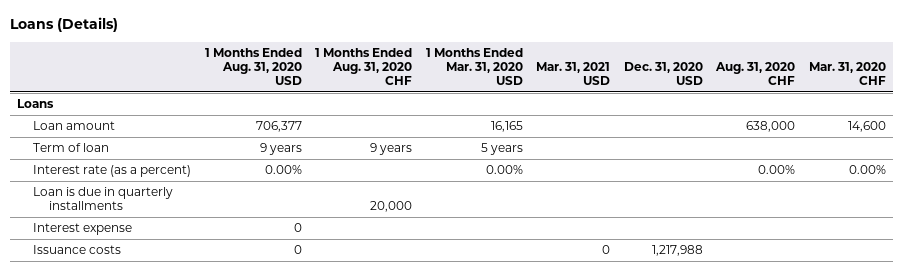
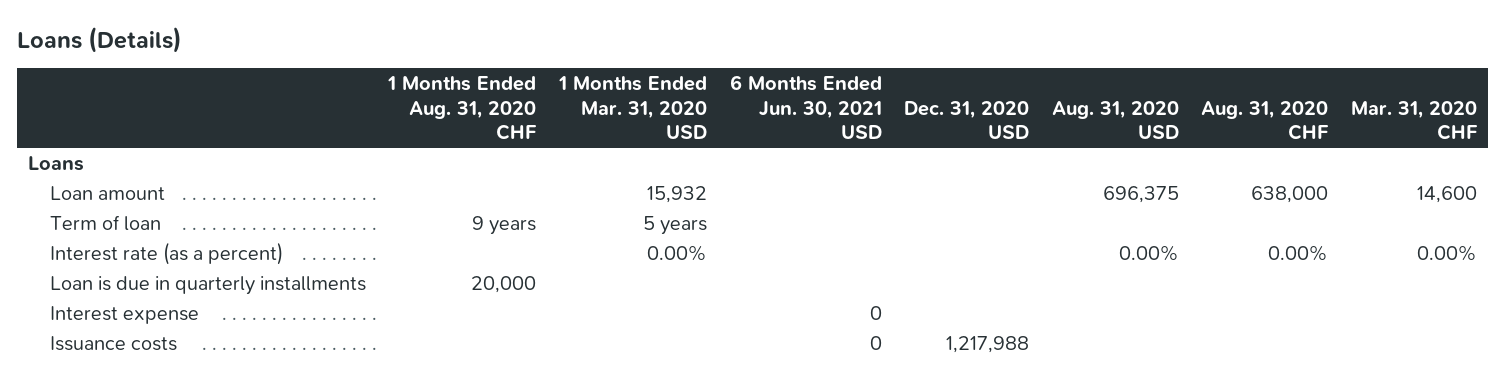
- | 1 Months Ended Aug. 31, 2020 USD | 1 Months Ended Aug. 31, 2020 CHF | 1 Months Ended Mar. 31, 2020 USD | Mar. 31, 2021 USD | Dec. 31, 2020 USD | Aug. 31, 2020 CHF | Mar. 31, 2020 CHF
+ | 1 Months Ended Aug. 31, 2020 CHF | 1 Months Ended Mar. 31, 2020 USD | 6 Months Ended Jun. 30, 2021 USD | Dec. 31, 2020 USD | Aug. 31, 2020 USD | Aug. 31, 2020 CHF | Mar. 31, 2020 CHF
- Loan amount | 706,377 | | 16,165 | | | 638,000 | 14,600
+ Loan amount | | 15,932 | | | 696,375 | 638,000 | 14,600

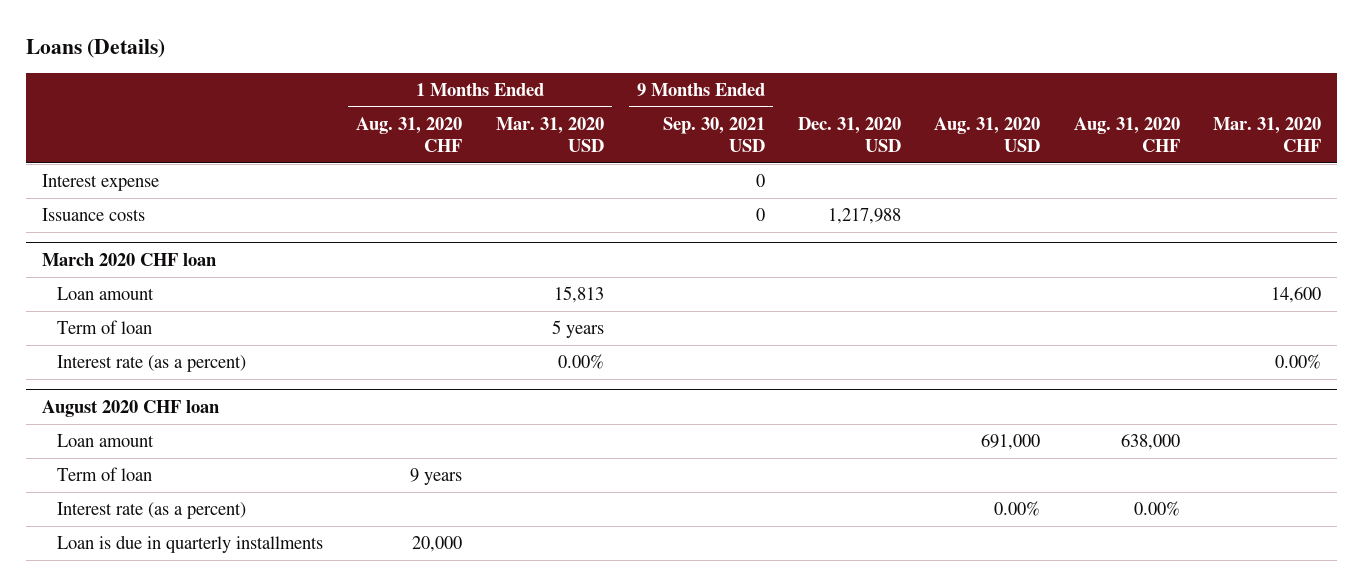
- | 1 Months Ended Aug. 31, 2020 CHF | 1 Months Ended Mar. 31, 2020 USD | 6 Months Ended Jun. 30, 2021 USD | Dec. 31, 2020 USD | Aug. 31, 2020 USD | Aug. 31, 2020 CHF | Mar. 31, 2020 CHF
+ | 1 Months Ended Aug. 31, 2020 CHF | 1 Months Ended Mar. 31, 2020 USD | 9 Months Ended Sep. 30, 2021 USD | Dec. 31, 2020 USD | Aug. 31, 2020 USD | Aug. 31, 2020 CHF | Mar. 31, 2020 CHF
- Loans
- Loan amount | | 15,932 | | | 696,375 | 638,000 | 14,600
- Term of loan | 9 years | 5 years | | | | |
- Interest rate (as a percent) | | 0.00% | | | 0.00% | 0.00% | 0.00%
- Loan is due in quarterly installments | 20,000 | | | | | |
+ March 2020 CHF loan
+ Loan amount | | 15,813 | | | | | 14,600
+ Term of loan | | 5 years | | | | |
+ Interest rate (as a percent) | | 0.00% | | | | | 0.00%
+ August 2020 CHF loan
+ Loan amount | | | | | 691,000 | 638,000 |
+ Term of loan | 9 years | | | | | |
+ Interest rate (as a percent) | | | | | 0.00% | 0.00% |
+ Loan is due in quarterly installments | 20,000 | | | | | |

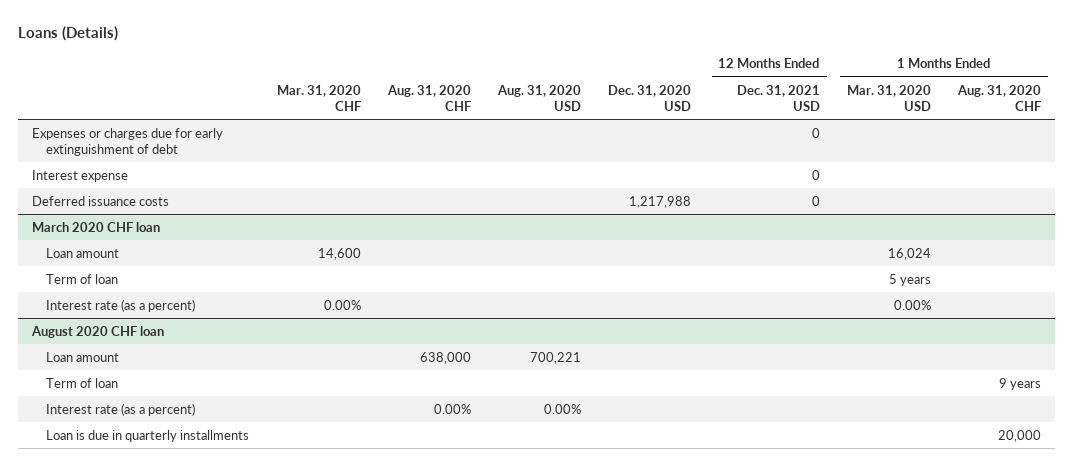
- | 1 Months Ended Aug. 31, 2020 CHF | 1 Months Ended Mar. 31, 2020 USD | 9 Months Ended Sep. 30, 2021 USD | Dec. 31, 2020 USD | Aug. 31, 2020 USD | Aug. 31, 2020 CHF | Mar. 31, 2020 CHF
+ | Mar. 31, 2020 CHF | Aug. 31, 2020 CHF | Aug. 31, 2020 USD | Dec. 31, 2020 USD | 12 Months Ended Dec. 31, 2021 USD | 1 Months Ended Mar. 31, 2020 USD | 1 Months Ended Aug. 31, 2020 CHF
+ Expenses or charges due for early extinguishment of debt | | | | | 0 | |
- Issuance costs | | | 0 | 1,217,988 | | |
+ Deferred issuance costs | | | | 1,217,988 | 0 | |
@ March 2020 CHF loan
- Loan amount | | 15,813 | | | | | 14,600
+ Loan amount | 14,600 | | | | | 16,024 |
@ August 2020 CHF loan
- Loan amount | | | | | 691,000 | 638,000 |
+ Loan amount | | 638,000 | 700,221 | | | |

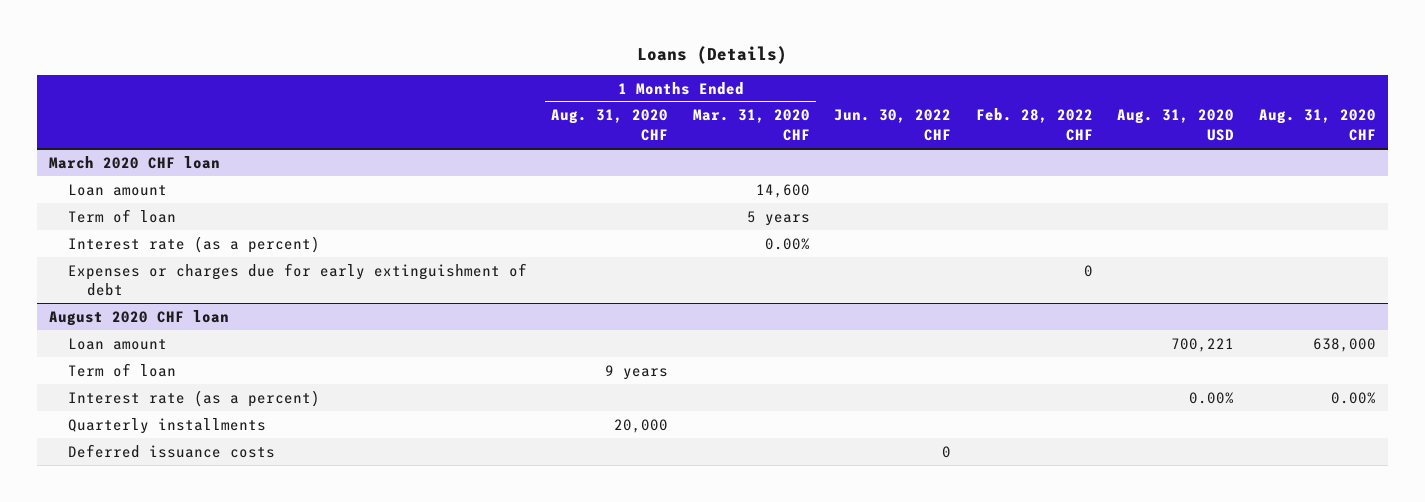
- | Mar. 31, 2020 CHF | Aug. 31, 2020 CHF | Aug. 31, 2020 USD | Dec. 31, 2020 USD | 12 Months Ended Dec. 31, 2021 USD | 1 Months Ended Mar. 31, 2020 USD | 1 Months Ended Aug. 31, 2020 CHF
+ | 1 Months Ended Aug. 31, 2020 CHF | 1 Months Ended Mar. 31, 2020 CHF | Jun. 30, 2022 CHF | Feb. 28, 2022 CHF | Aug. 31, 2020 USD | Aug. 31, 2020 CHF
- Expenses or charges due for early extinguishment of debt | | | | | 0 | |
- Interest expense | | | | | 0 | |
- Deferred issuance costs | | | | 1,217,988 | 0 | |
@ March 2020 CHF loan
+ Expenses or charges due for early extinguishment of debt | | | | 0 | |
@ August 2020 CHF loan
- Loan is due in quarterly installments | | | | | | | 20,000
+ Quarterly installments | 20,000 | | | | |
+ Deferred issuance costs | | | 0 | | |

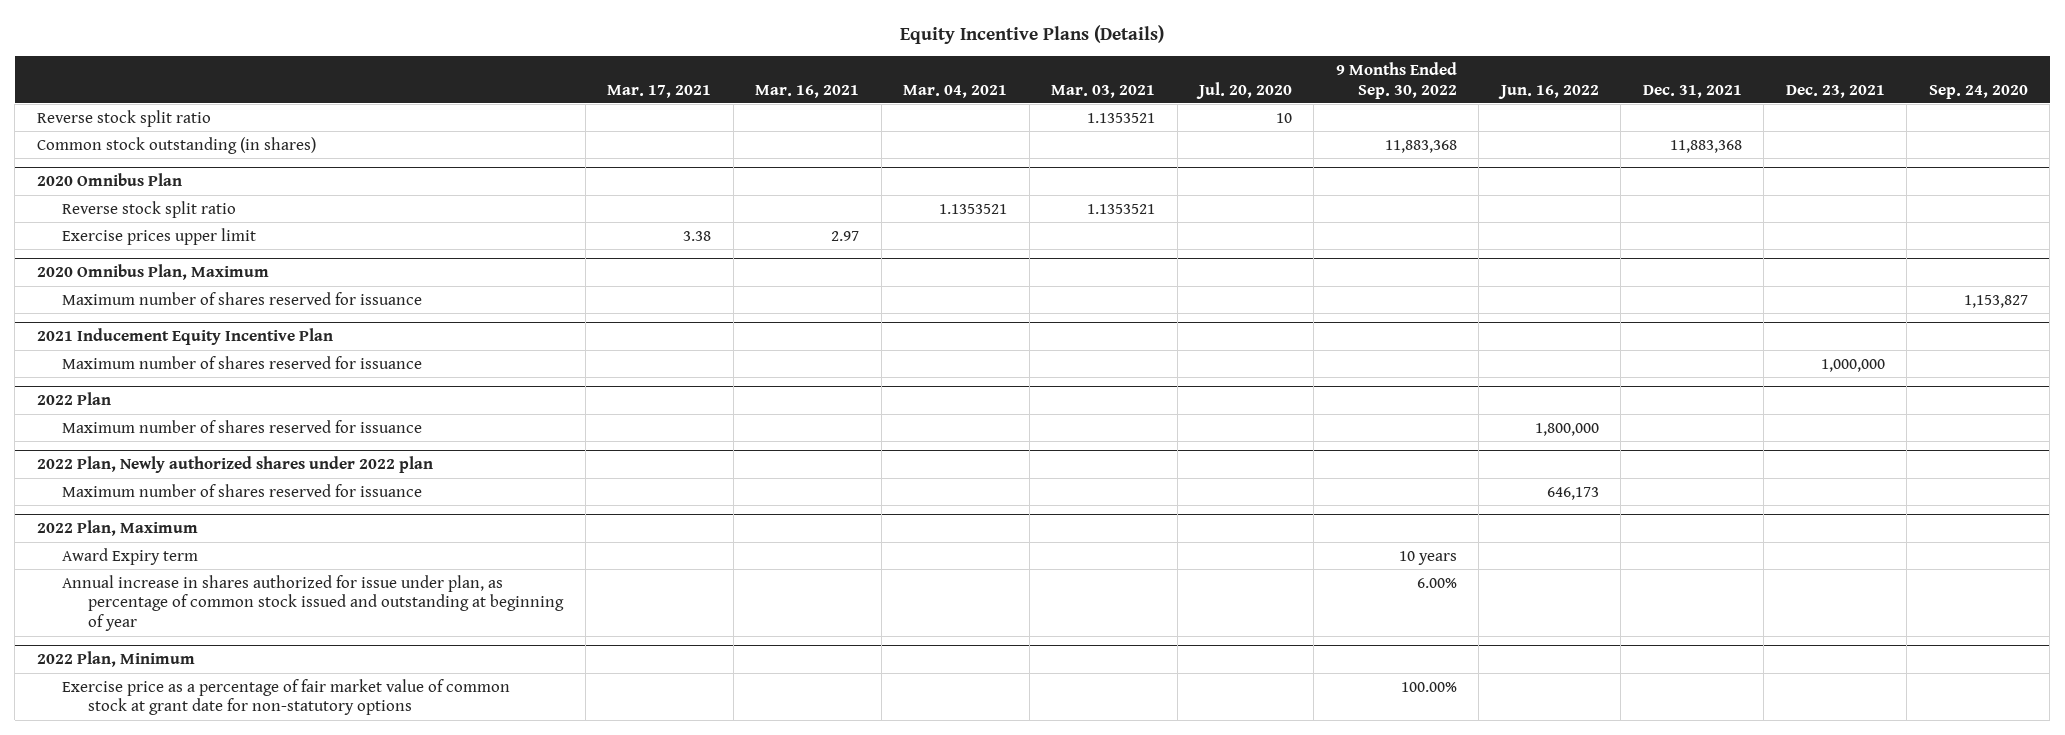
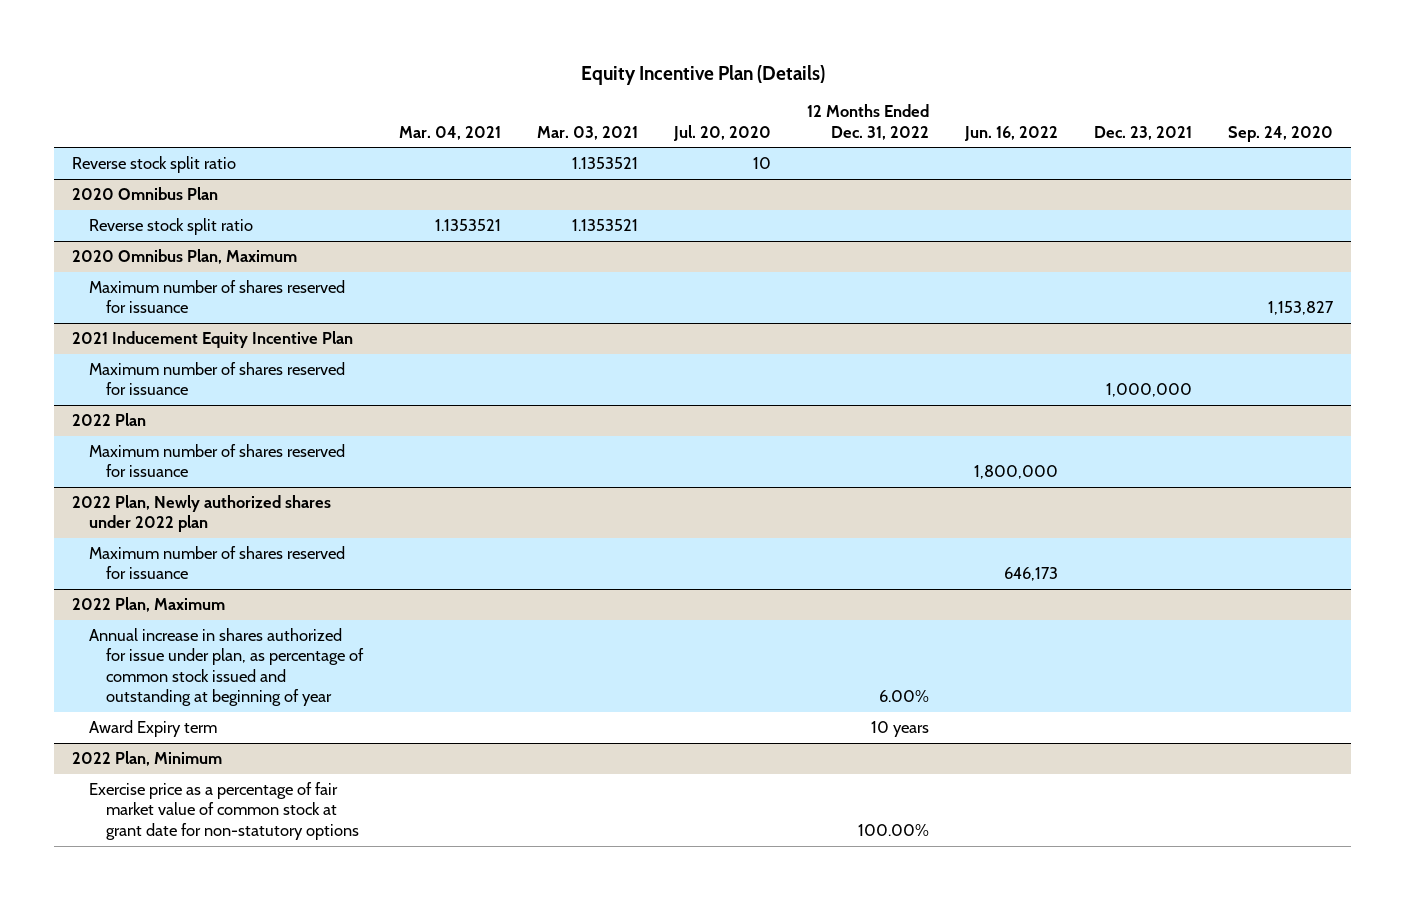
- Equity Incentive Plans (Details)
+ Equity Incentive Plan (Details)
- | Mar. 17, 2021 | Mar. 16, 2021 | Mar. 04, 2021 | Mar. 03, 2021 | Jul. 20, 2020 | 9 Months Ended Sep. 30, 2022 | Jun. 16, 2022 | Dec. 31, 2021 | Dec. 23, 2021 | Sep. 24, 2020
+ | Mar. 04, 2021 | Mar. 03, 2021 | Jul. 20, 2020 | 12 Months Ended Dec. 31, 2022 | Jun. 16, 2022 | Dec. 23, 2021 | Sep. 24, 2020
- Common stock outstanding (in shares) | | | | | | 11,883,368 | | 11,883,368 | |
@ 2020 Omnibus Plan
- Exercise prices upper limit | 3.38 | 2.97 | | | | | | | |
@ 2022 Plan, Maximum
moved down: Award Expiry term | | | | 10 years | | |

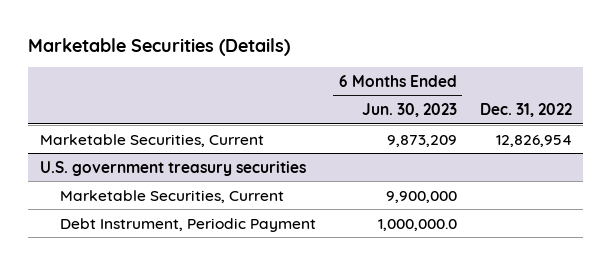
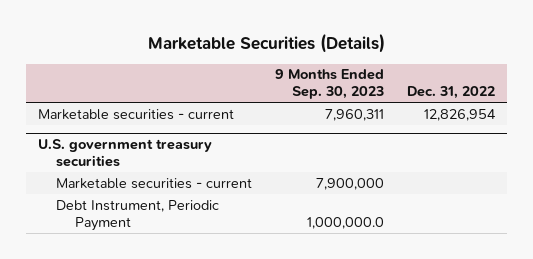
- | 6 Months Ended Jun. 30, 2023 | Dec. 31, 2022
+ | 9 Months Ended Sep. 30, 2023 | Dec. 31, 2022
- Marketable Securities, Current | 9,873,209 | 12,826,954
+ Marketable securities - current | 7,960,311 | 12,826,954
@ U.S. government treasury securities
- Marketable Securities, Current | 9,900,000 |
+ Marketable securities - current | 7,900,000 |

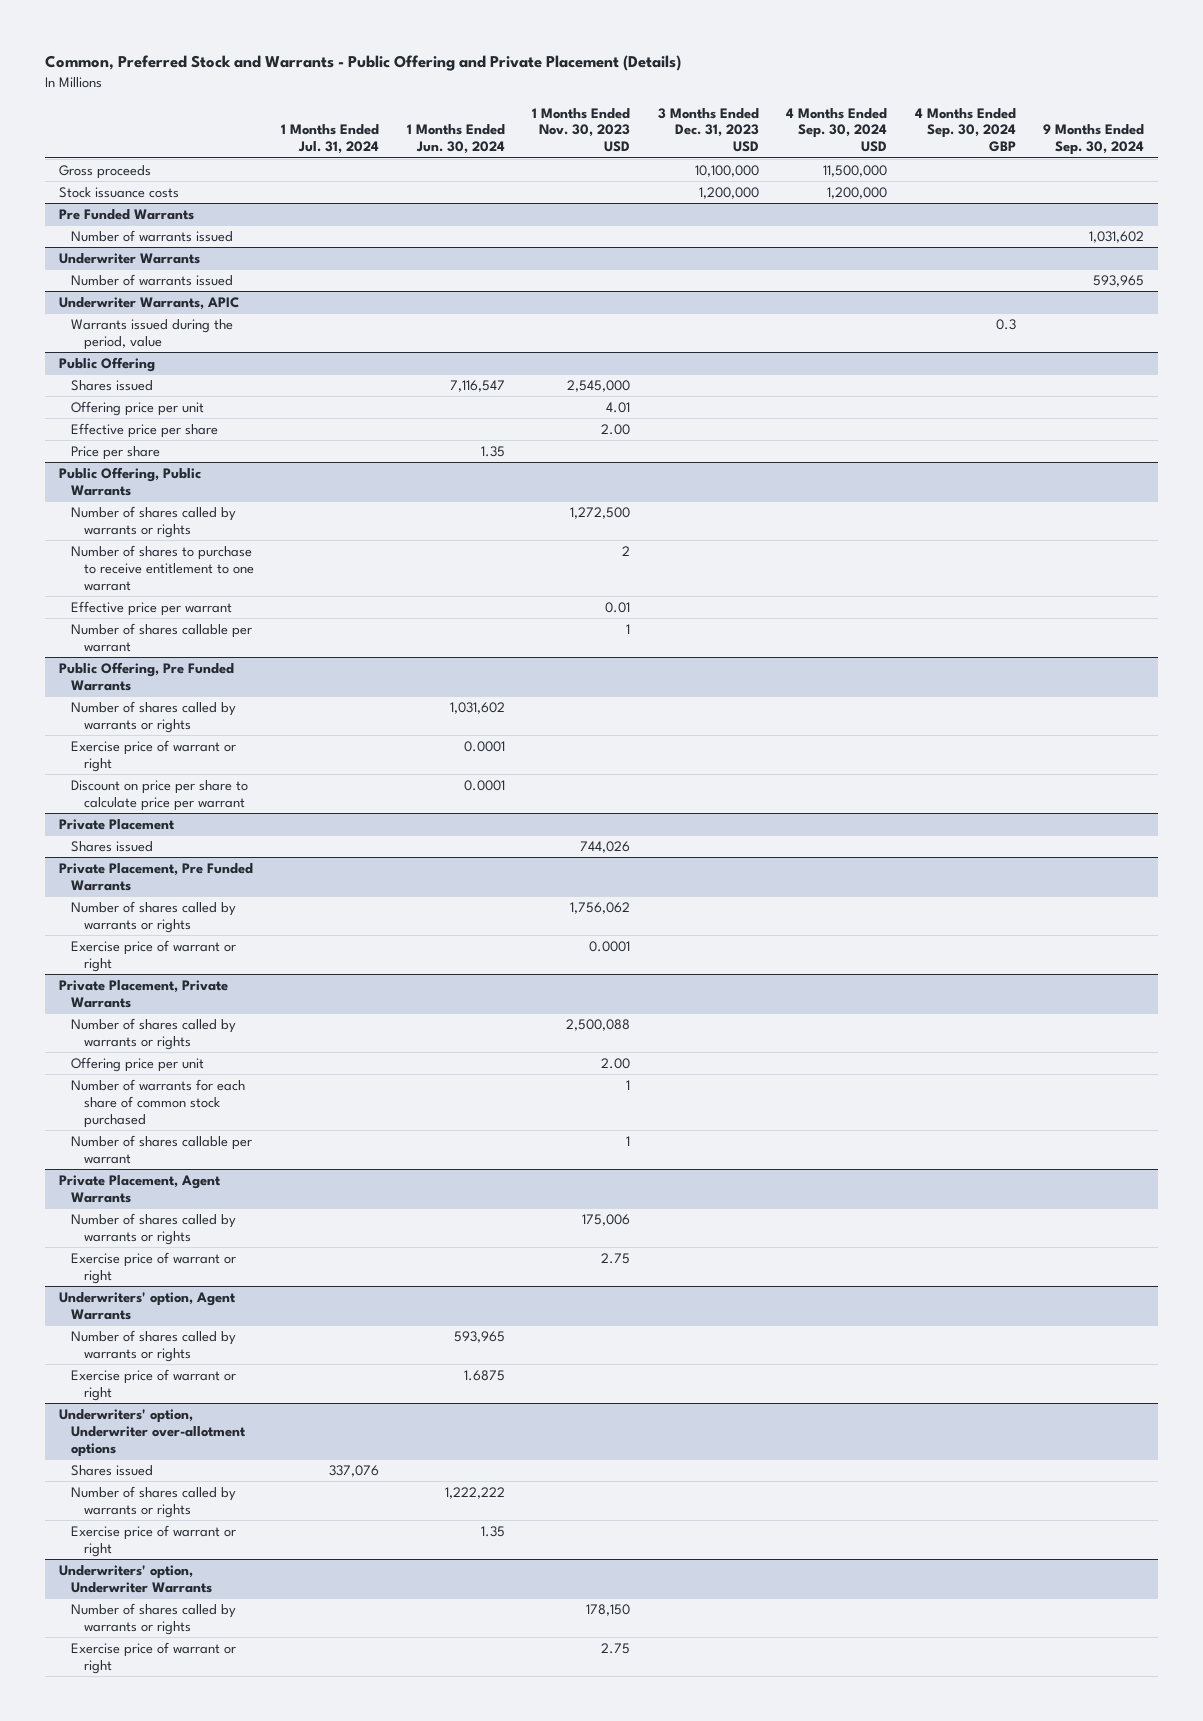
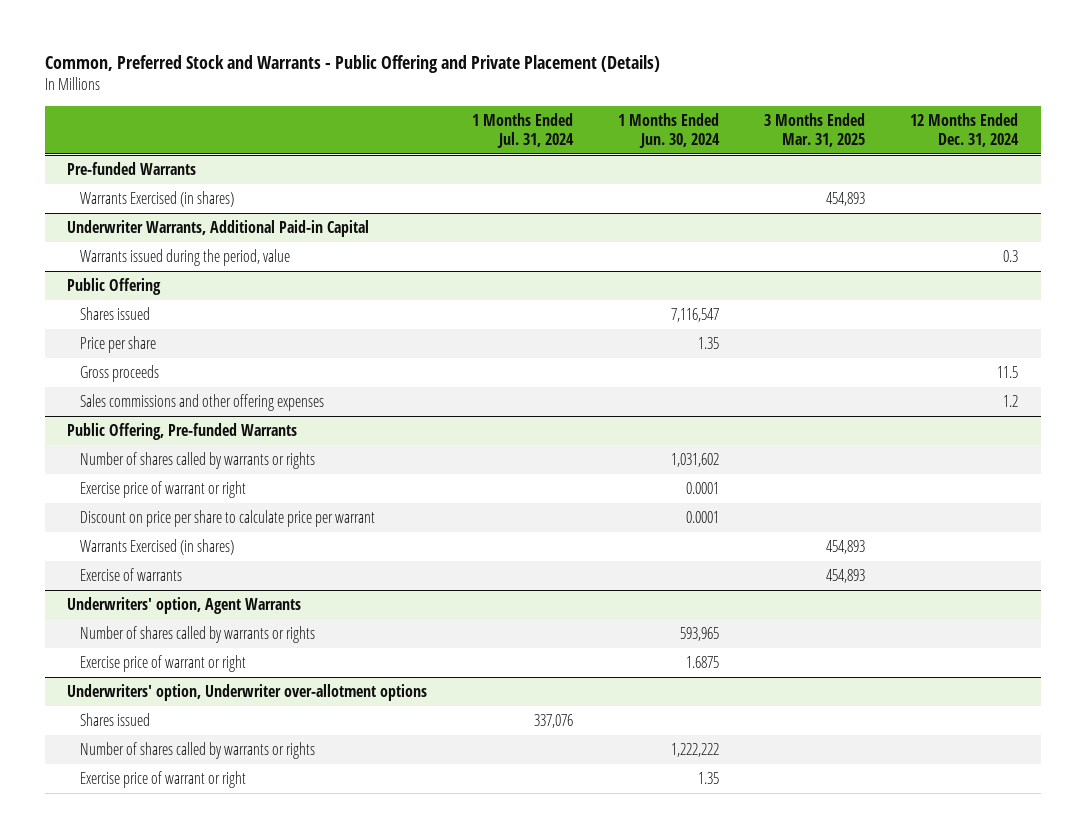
- | 1 Months Ended Jul. 31, 2024 | 1 Months Ended Jun. 30, 2024 | 1 Months Ended Nov. 30, 2023 USD | 3 Months Ended Dec. 31, 2023 USD | 4 Months Ended Sep. 30, 2024 USD | 4 Months Ended Sep. 30, 2024 GBP | 9 Months Ended Sep. 30, 2024
+ | 1 Months Ended Jul. 31, 2024 | 1 Months Ended Jun. 30, 2024 | 3 Months Ended Mar. 31, 2025 | 12 Months Ended Dec. 31, 2024
- Gross proceeds | | | | 10,100,000 | 11,500,000 | |
- Stock issuance costs | | | | 1,200,000 | 1,200,000 | |
- Pre Funded Warrants
- Number of warrants issued | | | | | | | 1,031,602
- Underwriter Warrants
- Number of warrants issued | | | | | | | 593,965
- Underwriter Warrants, APIC
- Warrants issued during the period, value | | | | | | 0.3 |
+ Pre-funded Warrants
+ Warrants Exercised (in shares) | | | 454,893 |
+ Underwriter Warrants, Additional Paid-in Capital
+ Warrants issued during the period, value | | | | 0.3
@ Public Offering
- Offering price per unit | | | 4.01 | | | |
- Effective price per share | | | 2.00 | | | |
- Public Offering, Public Warrants
- Number of shares called by warrants or rights | | | 1,272,500 | | | |
- Number of shares to purchase to receive entitlement to one warrant | | | 2 | | | |
- Effective price per warrant | | | 0.01 | | | |
- Number of shares callable per warrant | | | 1 | | | |
- Public Offering, Pre Funded Warrants
@ Public Offering
+ Gross proceeds | | | | 11.5
+ Sales commissions and other offering expenses | | | | 1.2
+ Public Offering, Pre-funded Warrants
- Private Placement
- Shares issued | | | 744,026 | | | |
- Private Placement, Pre Funded Warrants
- Number of shares called by warrants or rights | | | 1,756,062 | | | |
- Exercise price of warrant or right | | | 0.0001 | | | |
- Private Placement, Private Warrants
- Number of shares called by warrants or rights | | | 2,500,088 | | | |
- Offering price per unit | | | 2.00 | | | |
- Number of warrants for each share of common stock purchased | | | 1 | | | |
- Number of shares callable per warrant | | | 1 | | | |
- Private Placement, Agent Warrants
- Number of shares called by warrants or rights | | | 175,006 | | | |
- Exercise price of warrant or right | | | 2.75 | | | |
+ Warrants Exercised (in shares) | | | 454,893 |
+ Exercise of warrants | | | 454,893 |
- Underwriters' option, Underwriter Warrants
- Number of shares called by warrants or rights | | | 178,150 | | | |
- Exercise price of warrant or right | | | 2.75 | | | |

